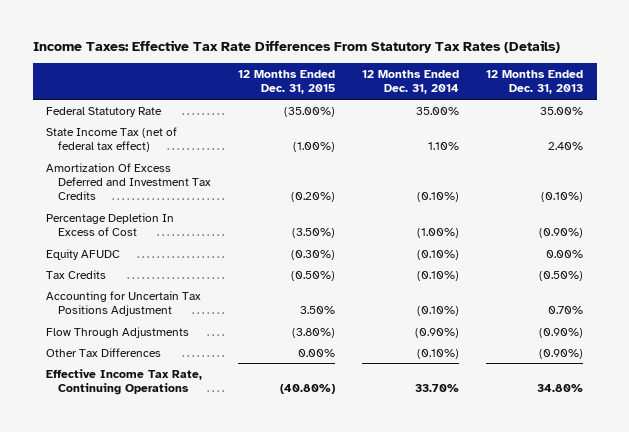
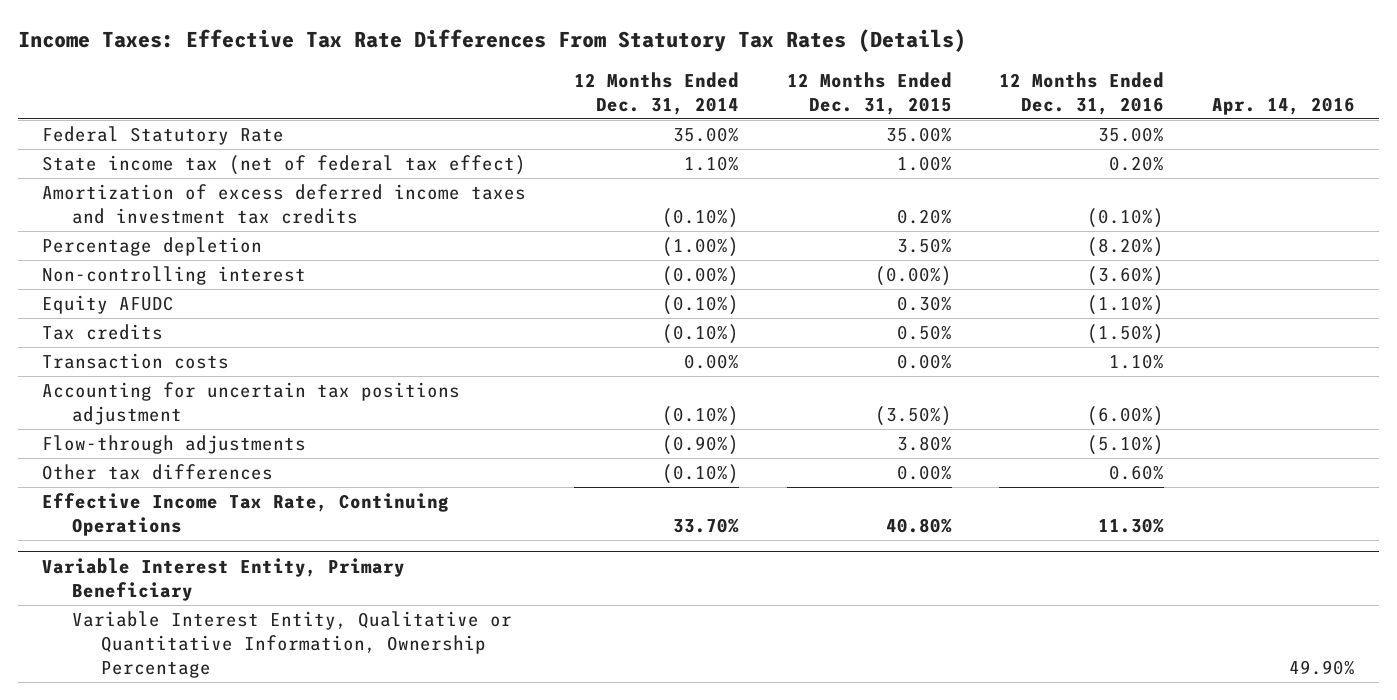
- | 12 Months Ended Dec. 31, 2015 | 12 Months Ended Dec. 31, 2014 | 12 Months Ended Dec. 31, 2013
+ | 12 Months Ended Dec. 31, 2014 | 12 Months Ended Dec. 31, 2015 | 12 Months Ended Dec. 31, 2016 | Apr. 14, 2016
- Federal Statutory Rate | (35.00%) | 35.00% | 35.00%
- State Income Tax (net of federal tax effect) | (1.00%) | 1.10% | 2.40%
- Amortization Of Excess Deferred and Investment Tax Credits | (0.20%) | (0.10%) | (0.10%)
- Percentage Depletion In Excess of Cost | (3.50%) | (1.00%) | (0.90%)
- Equity AFUDC | (0.30%) | (0.10%) | 0.00%
- Tax Credits | (0.50%) | (0.10%) | (0.50%)
- Accounting for Uncertain Tax Positions Adjustment | 3.50% | (0.10%) | 0.70%
- Flow Through Adjustments | (3.80%) | (0.90%) | (0.90%)
- Other Tax Differences | 0.00% | (0.10%) | (0.90%)
- Effective Income Tax Rate, Continuing Operations | (40.80%) | 33.70% | 34.80%
+ Federal Statutory Rate | 35.00% | 35.00% | 35.00% |
+ State income tax (net of federal tax effect) | 1.10% | 1.00% | 0.20% |
+ Amortization of excess deferred income taxes and investment tax credits | (0.10%) | 0.20% | (0.10%) |
+ Percentage depletion | (1.00%) | 3.50% | (8.20%) |
+ Non-controlling interest | (0.00%) | (0.00%) | (3.60%) |
+ Equity AFUDC | (0.10%) | 0.30% | (1.10%) |
+ Tax credits | (0.10%) | 0.50% | (1.50%) |
+ Transaction costs | 0.00% | 0.00% | 1.10% |
+ Accounting for uncertain tax positions adjustment | (0.10%) | (3.50%) | (6.00%) |
+ Flow-through adjustments | (0.90%) | 3.80% | (5.10%) |
+ Other tax differences | (0.10%) | 0.00% | 0.60% |
+ Effective Income Tax Rate, Continuing Operations | 33.70% | 40.80% | 11.30% |
+ Variable Interest Entity, Primary Beneficiary
+ Variable Interest Entity, Qualitative or Quantitative Information, Ownership Percentage | | | | 49.90%

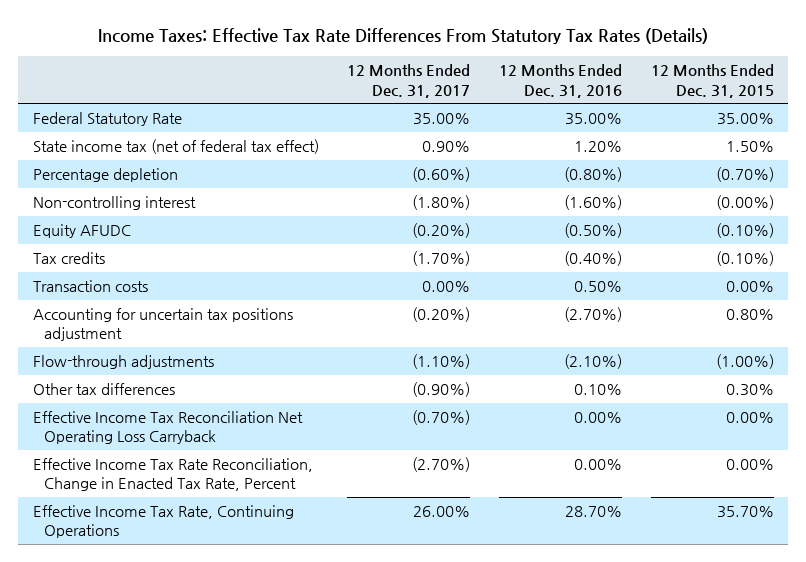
- | 12 Months Ended Dec. 31, 2014 | 12 Months Ended Dec. 31, 2015 | 12 Months Ended Dec. 31, 2016 | Apr. 14, 2016
+ | 12 Months Ended Dec. 31, 2017 | 12 Months Ended Dec. 31, 2016 | 12 Months Ended Dec. 31, 2015
- State income tax (net of federal tax effect) | 1.10% | 1.00% | 0.20% |
- Amortization of excess deferred income taxes and investment tax credits | (0.10%) | 0.20% | (0.10%) |
- Percentage depletion | (1.00%) | 3.50% | (8.20%) |
- Non-controlling interest | (0.00%) | (0.00%) | (3.60%) |
- Equity AFUDC | (0.10%) | 0.30% | (1.10%) |
- Tax credits | (0.10%) | 0.50% | (1.50%) |
- Transaction costs | 0.00% | 0.00% | 1.10% |
- Accounting for uncertain tax positions adjustment | (0.10%) | (3.50%) | (6.00%) |
- Flow-through adjustments | (0.90%) | 3.80% | (5.10%) |
- Other tax differences | (0.10%) | 0.00% | 0.60% |
- Effective Income Tax Rate, Continuing Operations | 33.70% | 40.80% | 11.30% |
- Variable Interest Entity, Primary Beneficiary
- Variable Interest Entity, Qualitative or Quantitative Information, Ownership Percentage | | | | 49.90%
+ State income tax (net of federal tax effect) | 0.90% | 1.20% | 1.50%
+ Percentage depletion | (0.60%) | (0.80%) | (0.70%)
+ Non-controlling interest | (1.80%) | (1.60%) | (0.00%)
+ Equity AFUDC | (0.20%) | (0.50%) | (0.10%)
+ Tax credits | (1.70%) | (0.40%) | (0.10%)
+ Transaction costs | 0.00% | 0.50% | 0.00%
+ Accounting for uncertain tax positions adjustment | (0.20%) | (2.70%) | 0.80%
+ Flow-through adjustments | (1.10%) | (2.10%) | (1.00%)
+ Other tax differences | (0.90%) | 0.10% | 0.30%
+ Effective Income Tax Reconciliation Net Operating Loss Carryback | (0.70%) | 0.00% | 0.00%
+ Effective Income Tax Rate Reconciliation, Change in Enacted Tax Rate, Percent | (2.70%) | 0.00% | 0.00%
+ Effective Income Tax Rate, Continuing Operations | 26.00% | 28.70% | 35.70%

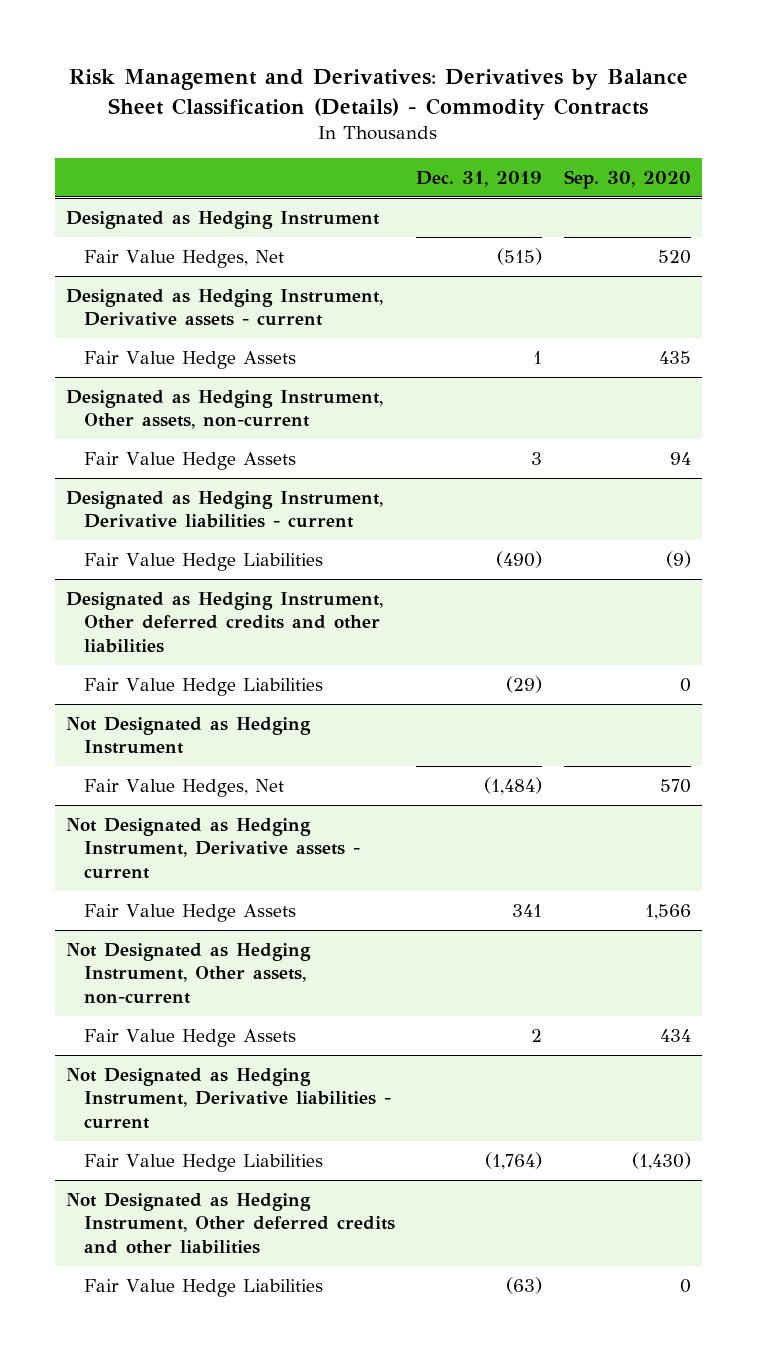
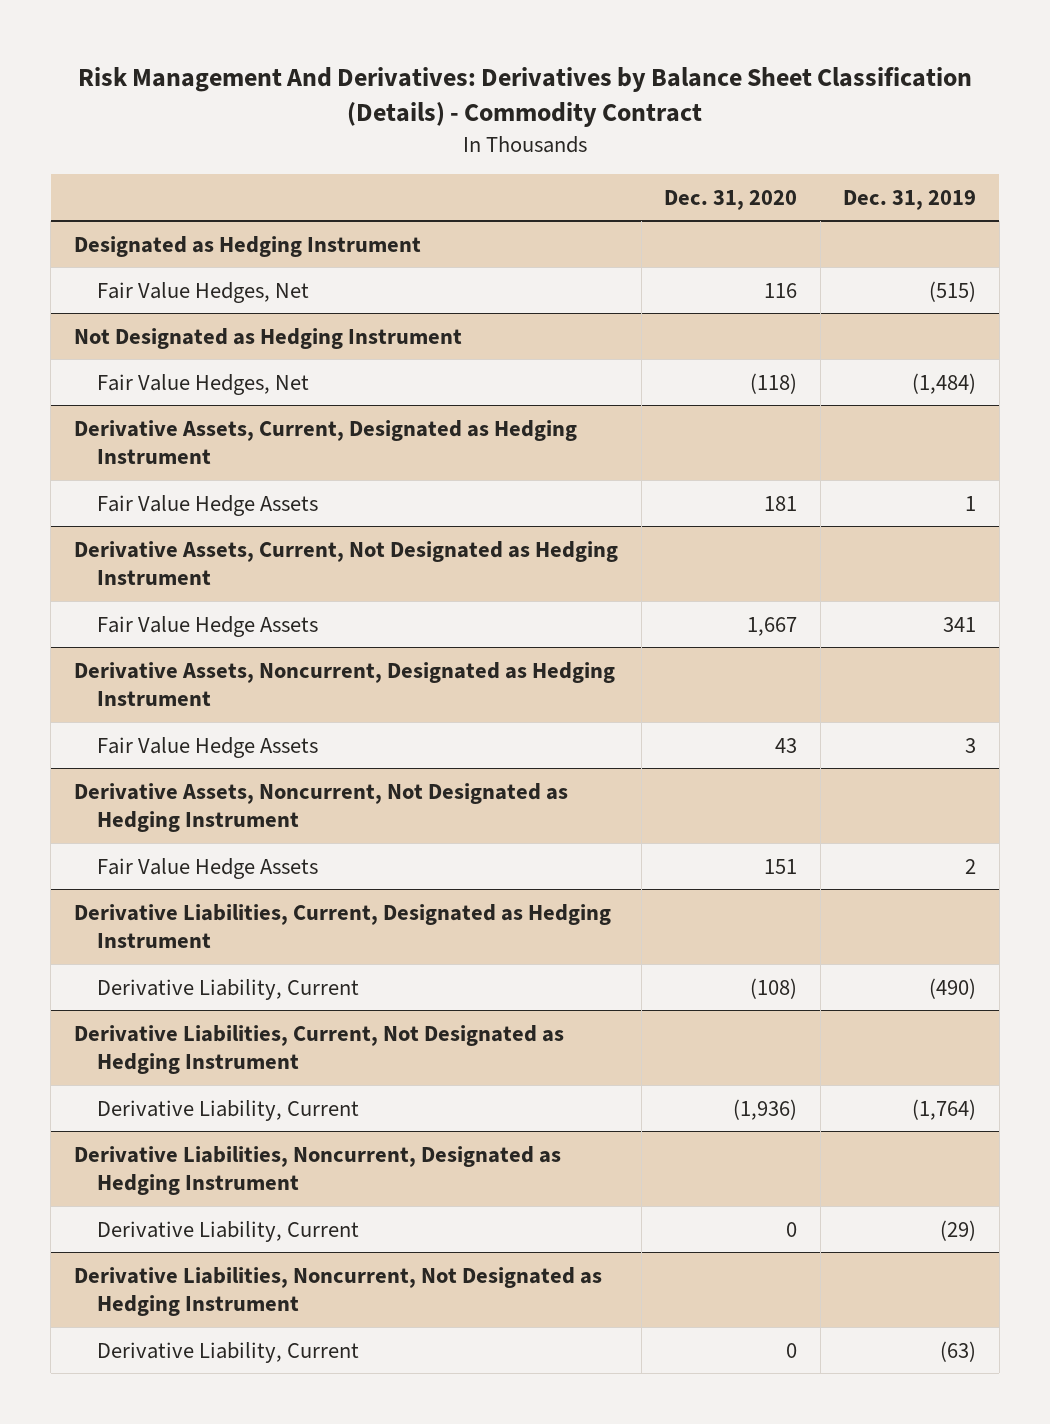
- Risk Management and Derivatives: Derivatives by Balance Sheet Classification (Details) - Commodity Contracts
+ Risk Management And Derivatives: Derivatives by Balance Sheet Classification (Details) - Commodity Contract
- | Dec. 31, 2019 | Sep. 30, 2020
+ | Dec. 31, 2020 | Dec. 31, 2019
- Designated as Hedging Instrument, Derivative assets - current
- Fair Value Hedge Assets | 1 | 435
- Designated as Hedging Instrument, Other assets, non-current
- Fair Value Hedge Assets | 3 | 94
- Designated as Hedging Instrument, Derivative liabilities - current
- Fair Value Hedge Liabilities | (490) | (9)
- Designated as Hedging Instrument, Other deferred credits and other liabilities
- Fair Value Hedge Liabilities | (29) | 0
- Not Designated as Hedging Instrument, Derivative assets - current
+ Derivative Assets, Current, Designated as Hedging Instrument
+ Fair Value Hedge Assets | 181 | 1
+ Derivative Assets, Current, Not Designated as Hedging Instrument
- Not Designated as Hedging Instrument, Other assets, non-current
+ Derivative Assets, Noncurrent, Designated as Hedging Instrument
+ Fair Value Hedge Assets | 43 | 3
+ Derivative Assets, Noncurrent, Not Designated as Hedging Instrument
- Not Designated as Hedging Instrument, Derivative liabilities - current
- Fair Value Hedge Liabilities | (1,764) | (1,430)
- Not Designated as Hedging Instrument, Other deferred credits and other liabilities
- Fair Value Hedge Liabilities | (63) | 0
+ Derivative Liabilities, Current, Designated as Hedging Instrument
+ Derivative Liability, Current | (108) | (490)
+ Derivative Liabilities, Current, Not Designated as Hedging Instrument
+ Derivative Liability, Current | (1,936) | (1,764)
+ Derivative Liabilities, Noncurrent, Designated as Hedging Instrument
+ Derivative Liability, Current | 0 | (29)
+ Derivative Liabilities, Noncurrent, Not Designated as Hedging Instrument
+ Derivative Liability, Current | 0 | (63)

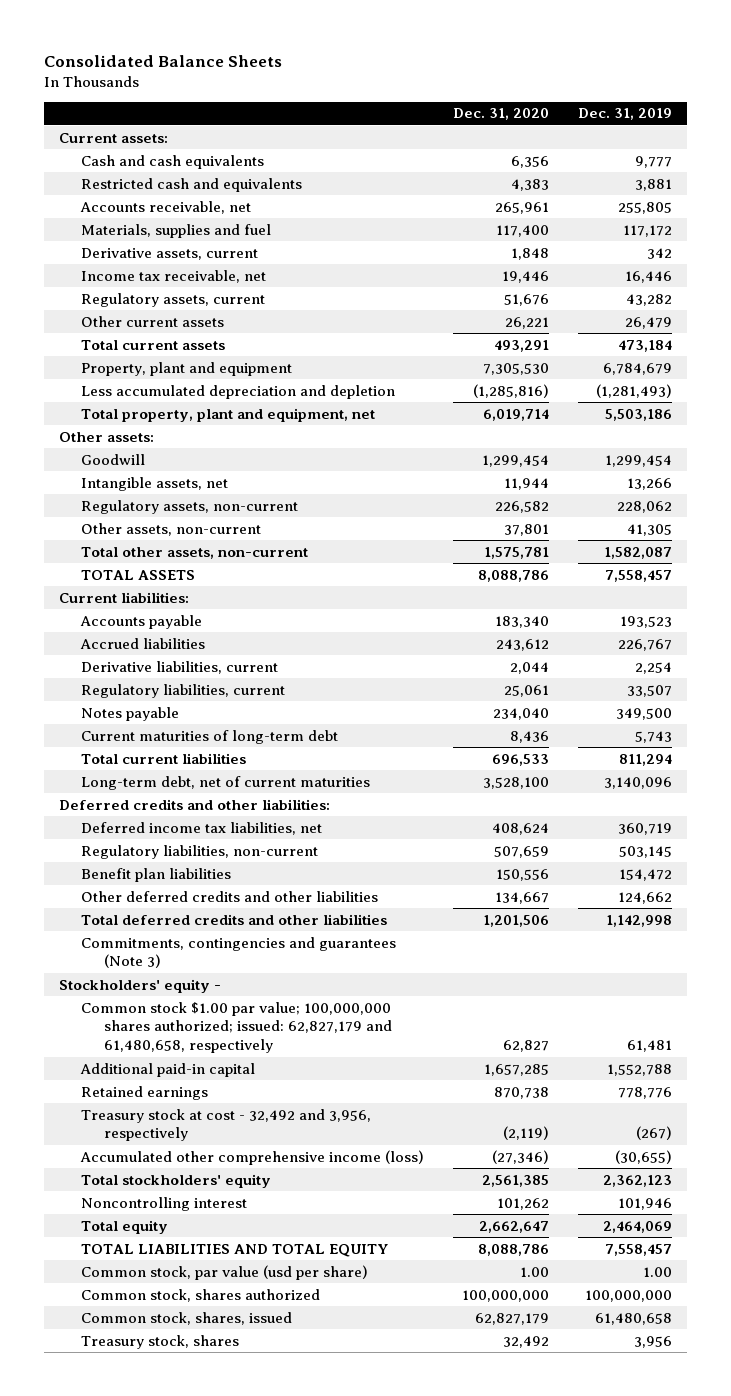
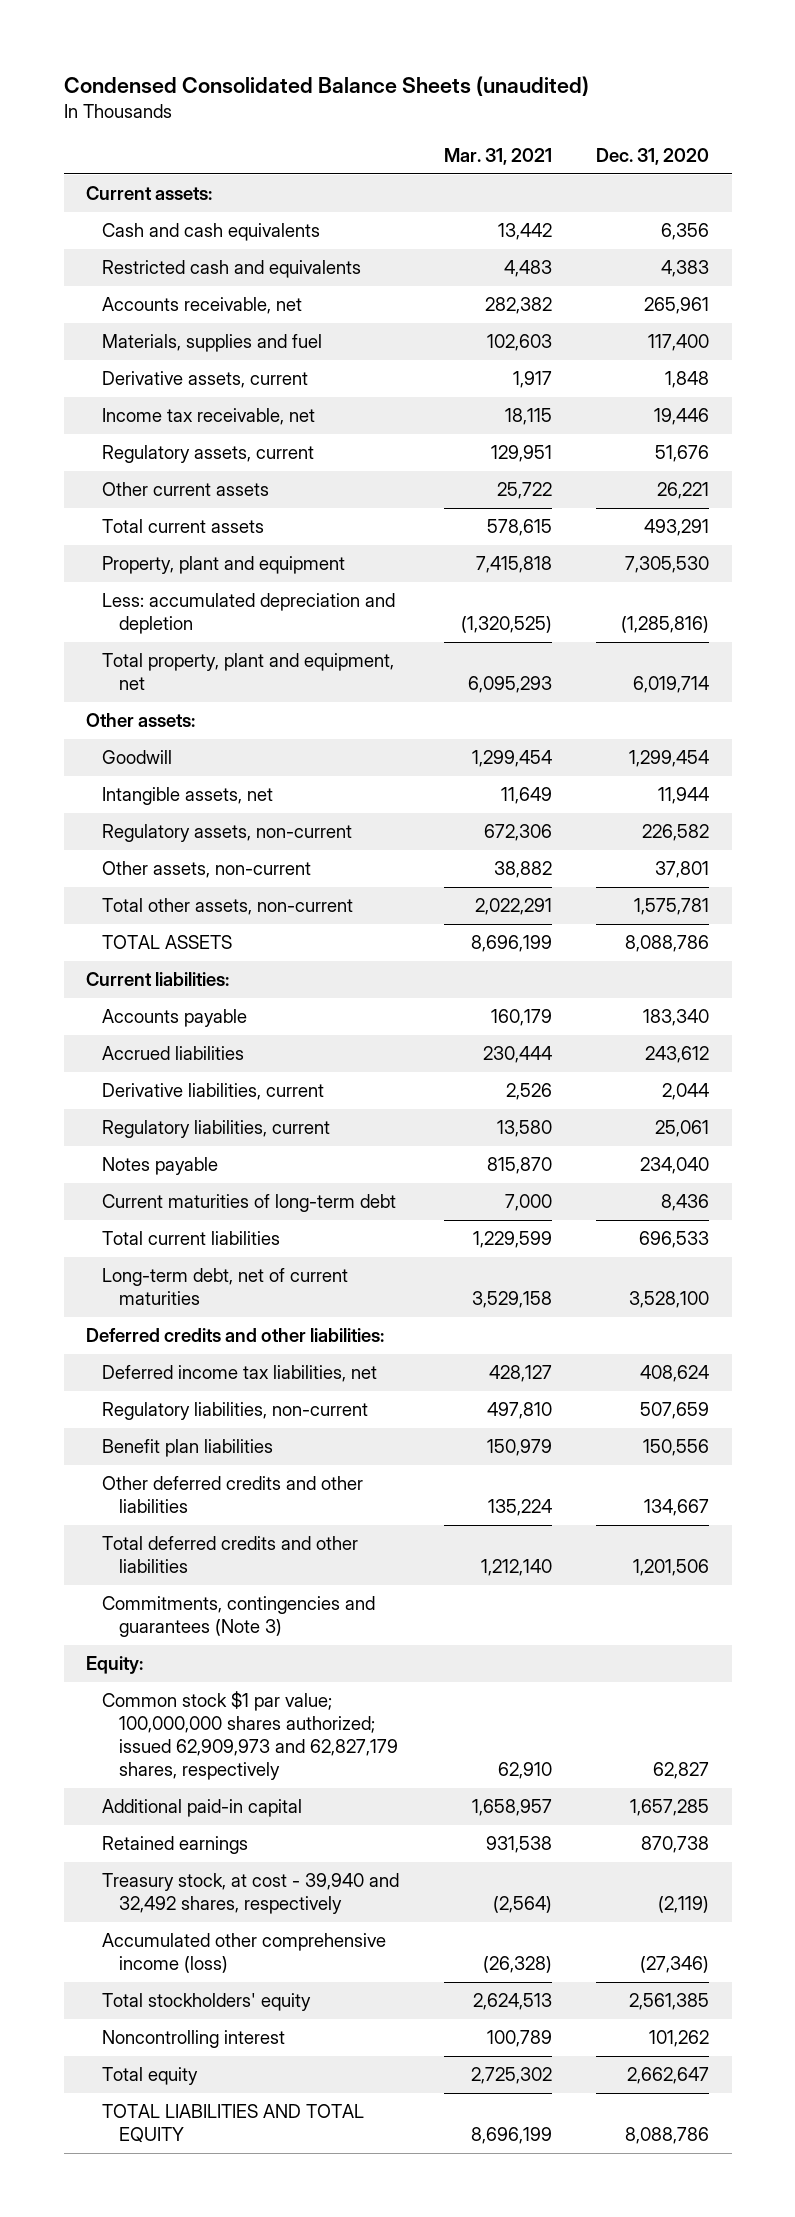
- Consolidated Balance Sheets
+ Condensed Consolidated Balance Sheets (unaudited)
- | Dec. 31, 2020 | Dec. 31, 2019
+ | Mar. 31, 2021 | Dec. 31, 2020
- Less accumulated depreciation and depletion | (1,285,816) | (1,281,493)
+ Less: accumulated depreciation and depletion | (1,320,525) | (1,285,816)
- Stockholders' equity -
- Common stock $1.00 par value; 100,000,000 shares authorized; issued: 62,827,179 and 61,480,658, respectively | 62,827 | 61,481
+ Equity:
+ Common stock $1 par value; 100,000,000 shares authorized; issued 62,909,973 and 62,827,179 shares, respectively | 62,910 | 62,827
- Treasury stock at cost - 32,492 and 3,956, respectively | (2,119) | (267)
+ Treasury stock, at cost - 39,940 and 32,492 shares, respectively | (2,564) | (2,119)
- Common stock, par value (usd per share) | 1.00 | 1.00
- Common stock, shares authorized | 100,000,000 | 100,000,000
- Common stock, shares, issued | 62,827,179 | 61,480,658
- Treasury stock, shares | 32,492 | 3,956

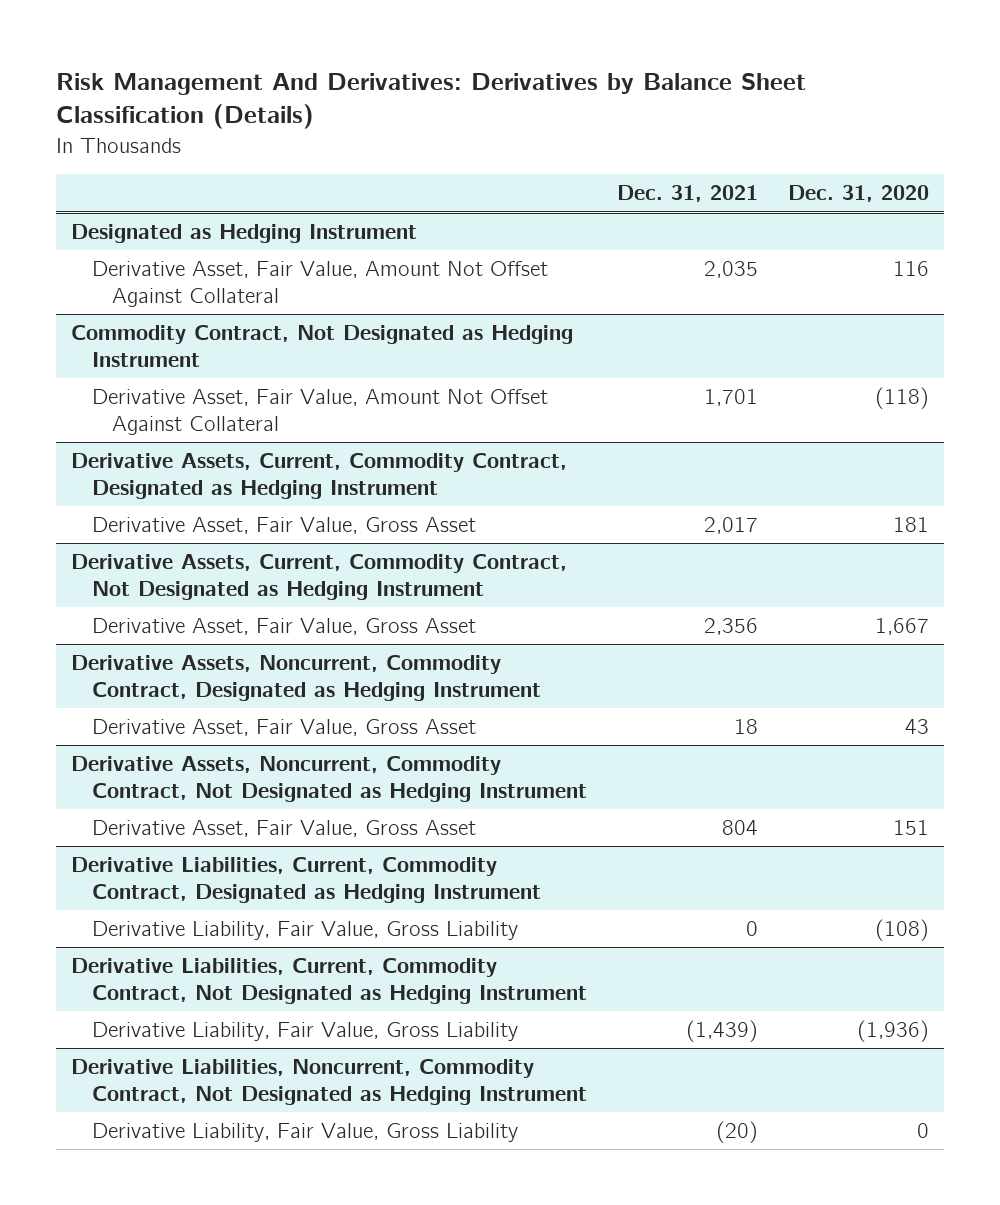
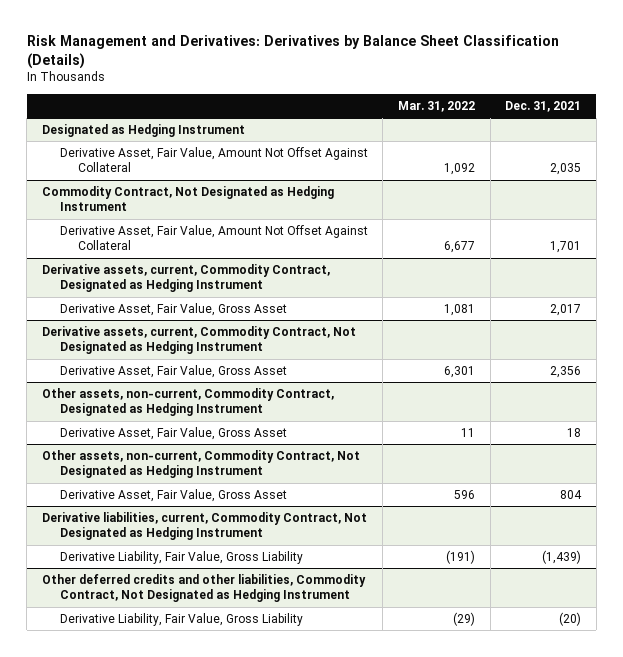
- Risk Management And Derivatives: Derivatives by Balance Sheet Classification (Details)
+ Risk Management and Derivatives: Derivatives by Balance Sheet Classification (Details)
- | Dec. 31, 2021 | Dec. 31, 2020
+ | Mar. 31, 2022 | Dec. 31, 2021
- Derivative Assets, Current, Commodity Contract, Designated as Hedging Instrument
+ Derivative assets, current, Commodity Contract, Designated as Hedging Instrument
- Derivative Assets, Current, Commodity Contract, Not Designated as Hedging Instrument
+ Derivative assets, current, Commodity Contract, Not Designated as Hedging Instrument
- Derivative Assets, Noncurrent, Commodity Contract, Designated as Hedging Instrument
+ Other assets, non-current, Commodity Contract, Designated as Hedging Instrument
- Derivative Assets, Noncurrent, Commodity Contract, Not Designated as Hedging Instrument
+ Other assets, non-current, Commodity Contract, Not Designated as Hedging Instrument
- Derivative Liabilities, Current, Commodity Contract, Designated as Hedging Instrument
- Derivative Liability, Fair Value, Gross Liability | 0 | (108)
- Derivative Liabilities, Current, Commodity Contract, Not Designated as Hedging Instrument
+ Derivative liabilities, current, Commodity Contract, Not Designated as Hedging Instrument
- Derivative Liabilities, Noncurrent, Commodity Contract, Not Designated as Hedging Instrument
+ Other deferred credits and other liabilities, Commodity Contract, Not Designated as Hedging Instrument

